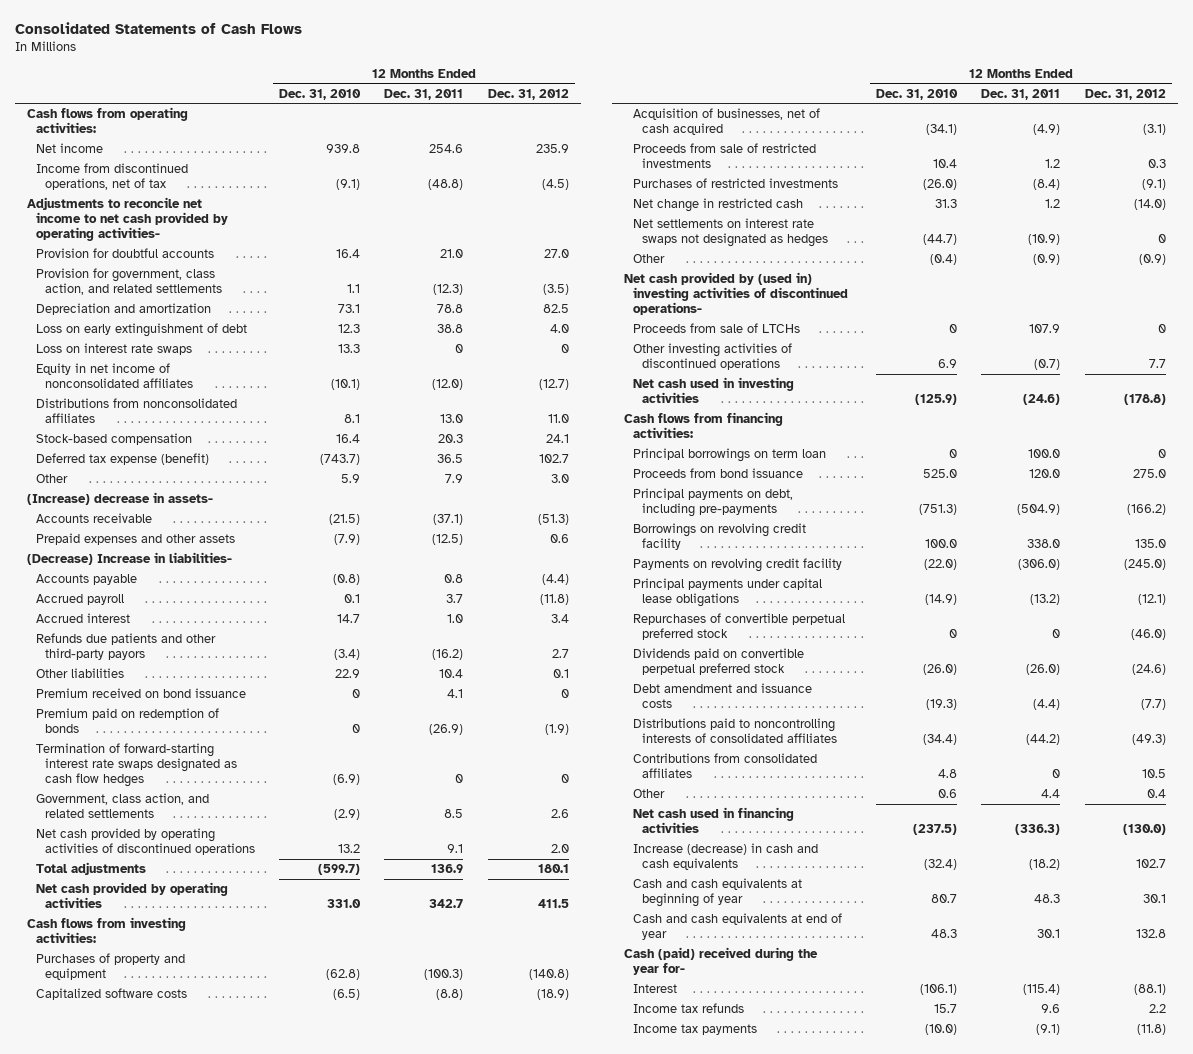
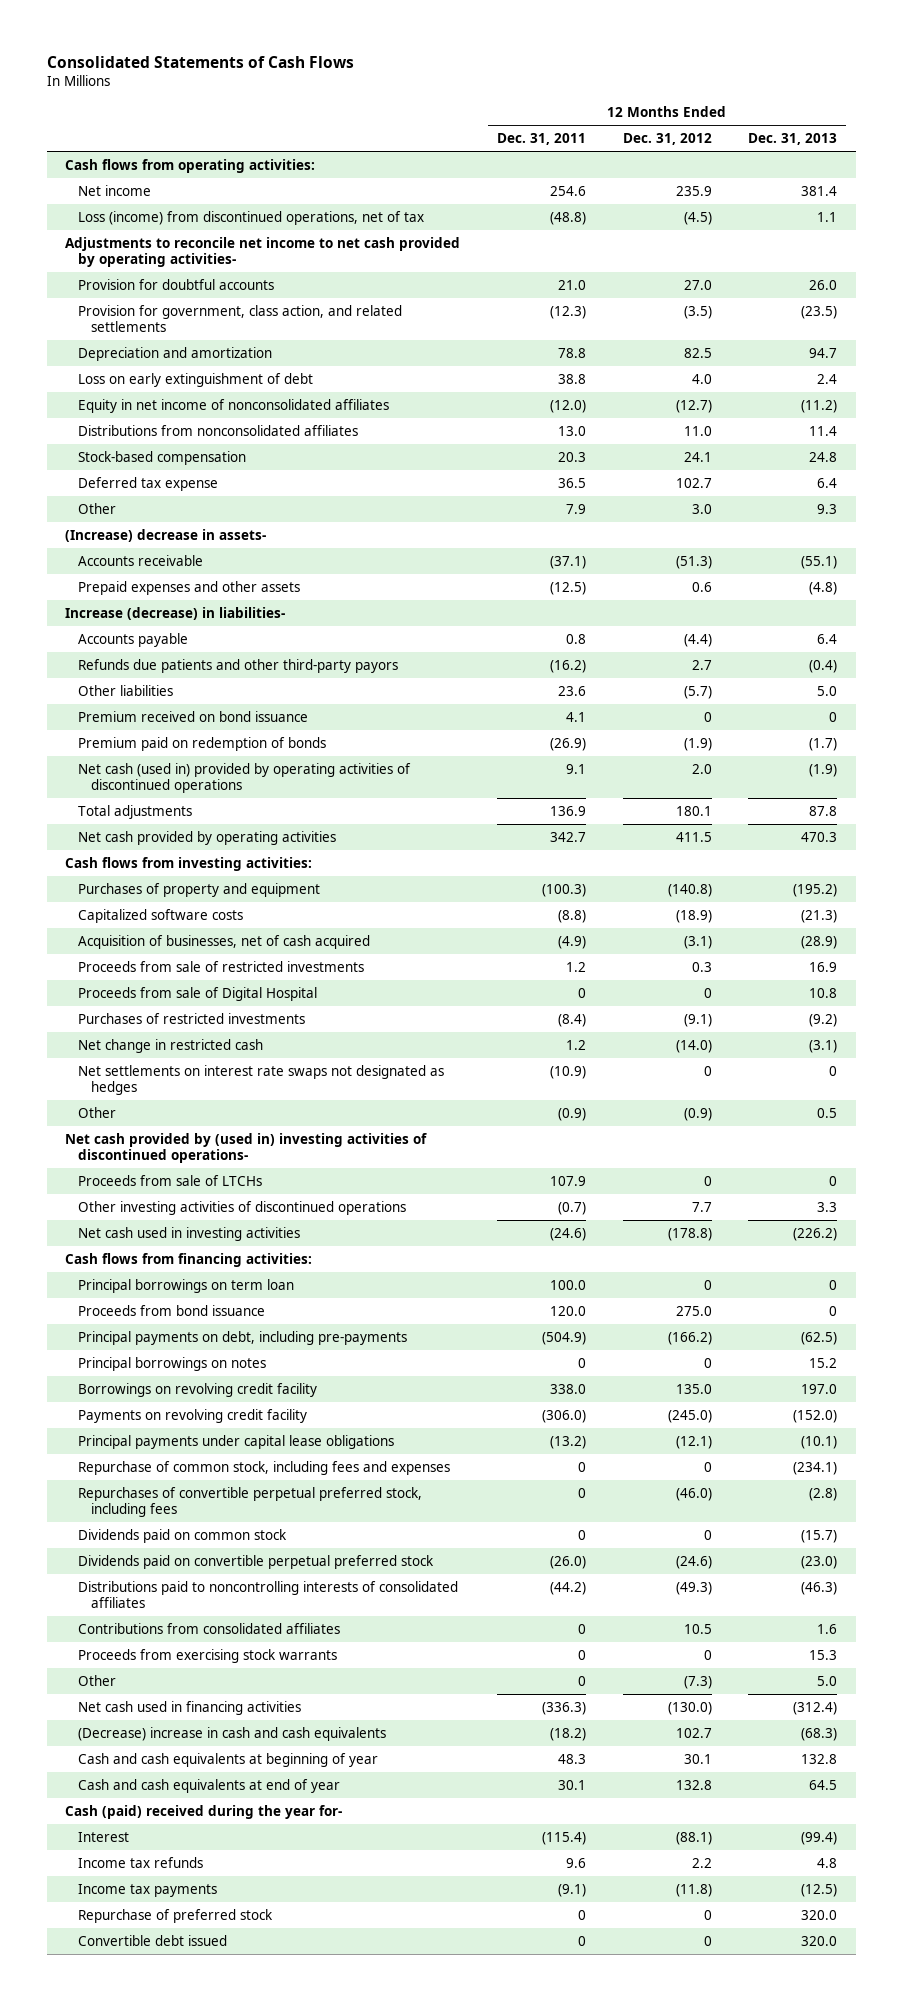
- | 12 Months Ended Dec. 31, 2010 | 12 Months Ended Dec. 31, 2011 | 12 Months Ended Dec. 31, 2012
+ | 12 Months Ended Dec. 31, 2011 | 12 Months Ended Dec. 31, 2012 | 12 Months Ended Dec. 31, 2013
- Income from discontinued operations, net of tax | (9.1) | (48.8) | (4.5)
+ Loss (income) from discontinued operations, net of tax | (48.8) | (4.5) | 1.1
- Loss on interest rate swaps | 13.3 | 0 | 0
- Deferred tax expense (benefit) | (743.7) | 36.5 | 102.7
+ Deferred tax expense | 36.5 | 102.7 | 6.4
- (Decrease) Increase in liabilities-
+ Increase (decrease) in liabilities-
- Accrued payroll | 0.1 | 3.7 | (11.8)
- Accrued interest | 14.7 | 1.0 | 3.4
- Other liabilities | 22.9 | 10.4 | 0.1
+ Other liabilities | 23.6 | (5.7) | 5.0
- Termination of forward-starting interest rate swaps designated as cash flow hedges | (6.9) | 0 | 0
- Government, class action, and related settlements | (2.9) | 8.5 | 2.6
- Net cash provided by operating activities of discontinued operations | 13.2 | 9.1 | 2.0
+ Net cash (used in) provided by operating activities of discontinued operations | 9.1 | 2.0 | (1.9)
+ Proceeds from sale of Digital Hospital | 0 | 0 | 10.8
+ Principal borrowings on notes | 0 | 0 | 15.2
- Repurchases of convertible perpetual preferred stock | 0 | 0 | (46.0)
+ Repurchase of common stock, including fees and expenses | 0 | 0 | (234.1)
+ Repurchases of convertible perpetual preferred stock, including fees | 0 | (46.0) | (2.8)
+ Dividends paid on common stock | 0 | 0 | (15.7)
- Debt amendment and issuance costs | (19.3) | (4.4) | (7.7)
- Other | 0.6 | 4.4 | 0.4
+ Proceeds from exercising stock warrants | 0 | 0 | 15.3
+ Other | 0 | (7.3) | 5.0
- Increase (decrease) in cash and cash equivalents | (32.4) | (18.2) | 102.7
+ (Decrease) increase in cash and cash equivalents | (18.2) | 102.7 | (68.3)
+ Repurchase of preferred stock | 0 | 0 | 320.0
+ Convertible debt issued | 0 | 0 | 320.0

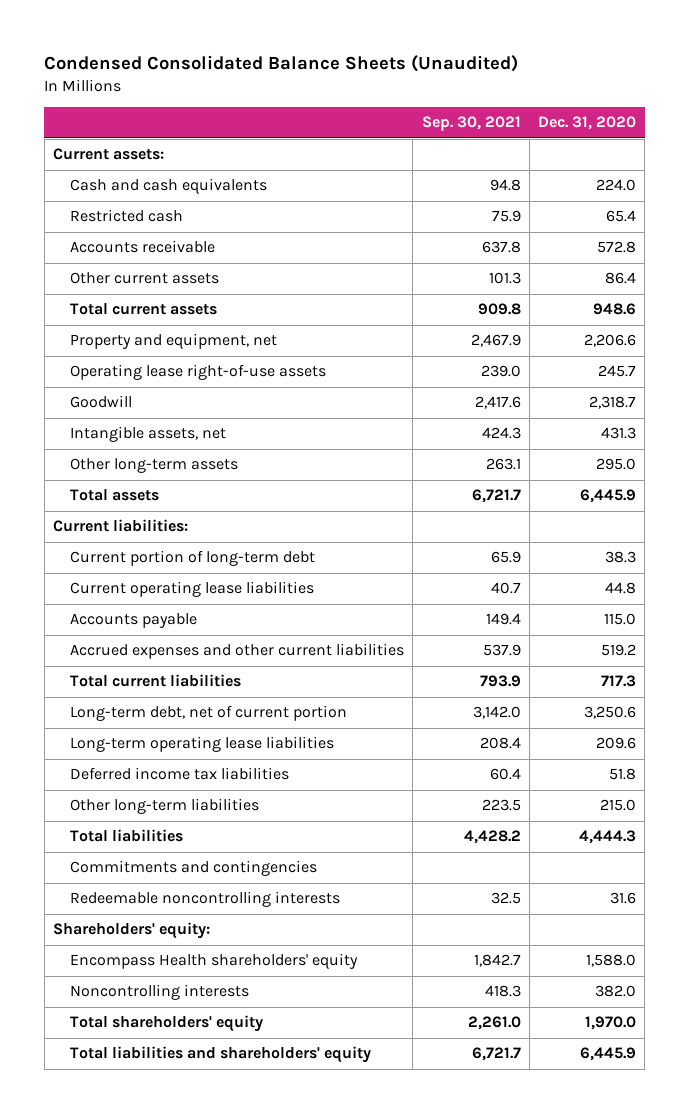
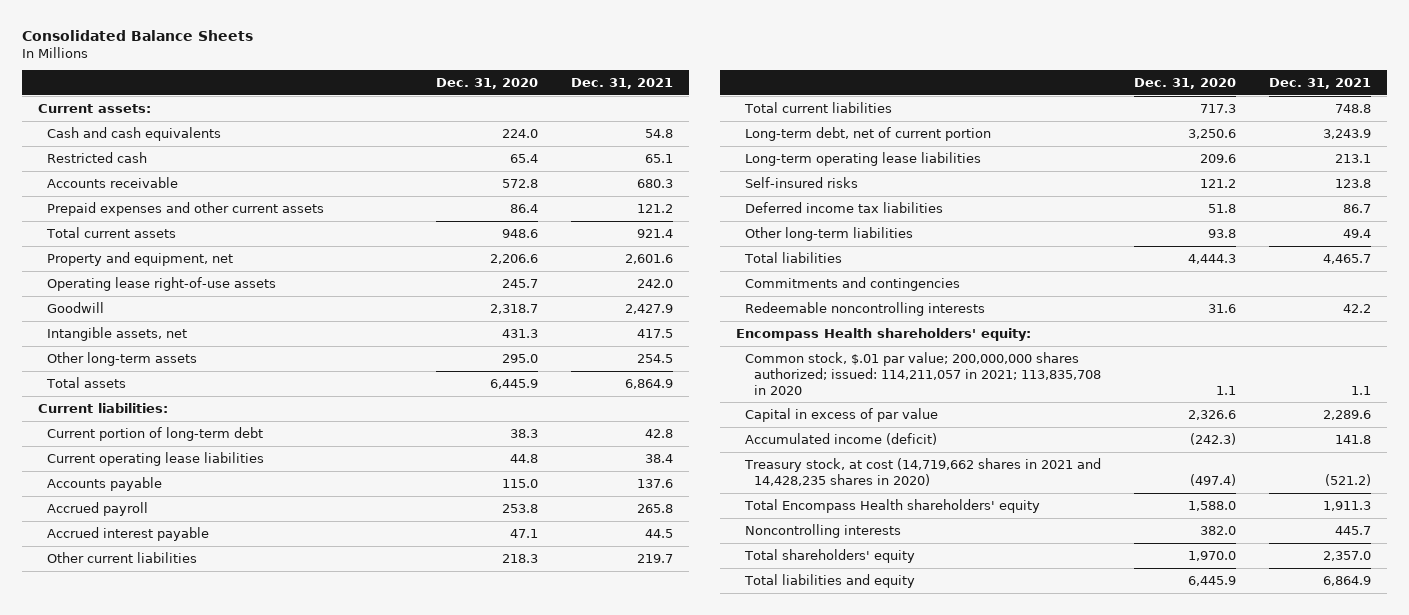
- Condensed Consolidated Balance Sheets (Unaudited)
+ Consolidated Balance Sheets
- | Sep. 30, 2021 | Dec. 31, 2020
+ | Dec. 31, 2020 | Dec. 31, 2021
- Other current assets | 101.3 | 86.4
+ Prepaid expenses and other current assets | 86.4 | 121.2
- Accrued expenses and other current liabilities | 537.9 | 519.2
+ Accrued payroll | 253.8 | 265.8
+ Accrued interest payable | 47.1 | 44.5
+ Other current liabilities | 218.3 | 219.7
+ Self-insured risks | 121.2 | 123.8
- Other long-term liabilities | 223.5 | 215.0
+ Other long-term liabilities | 93.8 | 49.4
- Shareholders' equity:
- Encompass Health shareholders' equity | 1,842.7 | 1,588.0
+ Encompass Health shareholders' equity:
+ Common stock, $.01 par value; 200,000,000 shares authorized; issued: 114,211,057 in 2021; 113,835,708 in 2020 | 1.1 | 1.1
+ Capital in excess of par value | 2,326.6 | 2,289.6
+ Accumulated income (deficit) | (242.3) | 141.8
+ Treasury stock, at cost (14,719,662 shares in 2021 and 14,428,235 shares in 2020) | (497.4) | (521.2)
+ Total Encompass Health shareholders' equity | 1,588.0 | 1,911.3
- Total liabilities and shareholders' equity | 6,721.7 | 6,445.9
+ Total liabilities and equity | 6,445.9 | 6,864.9

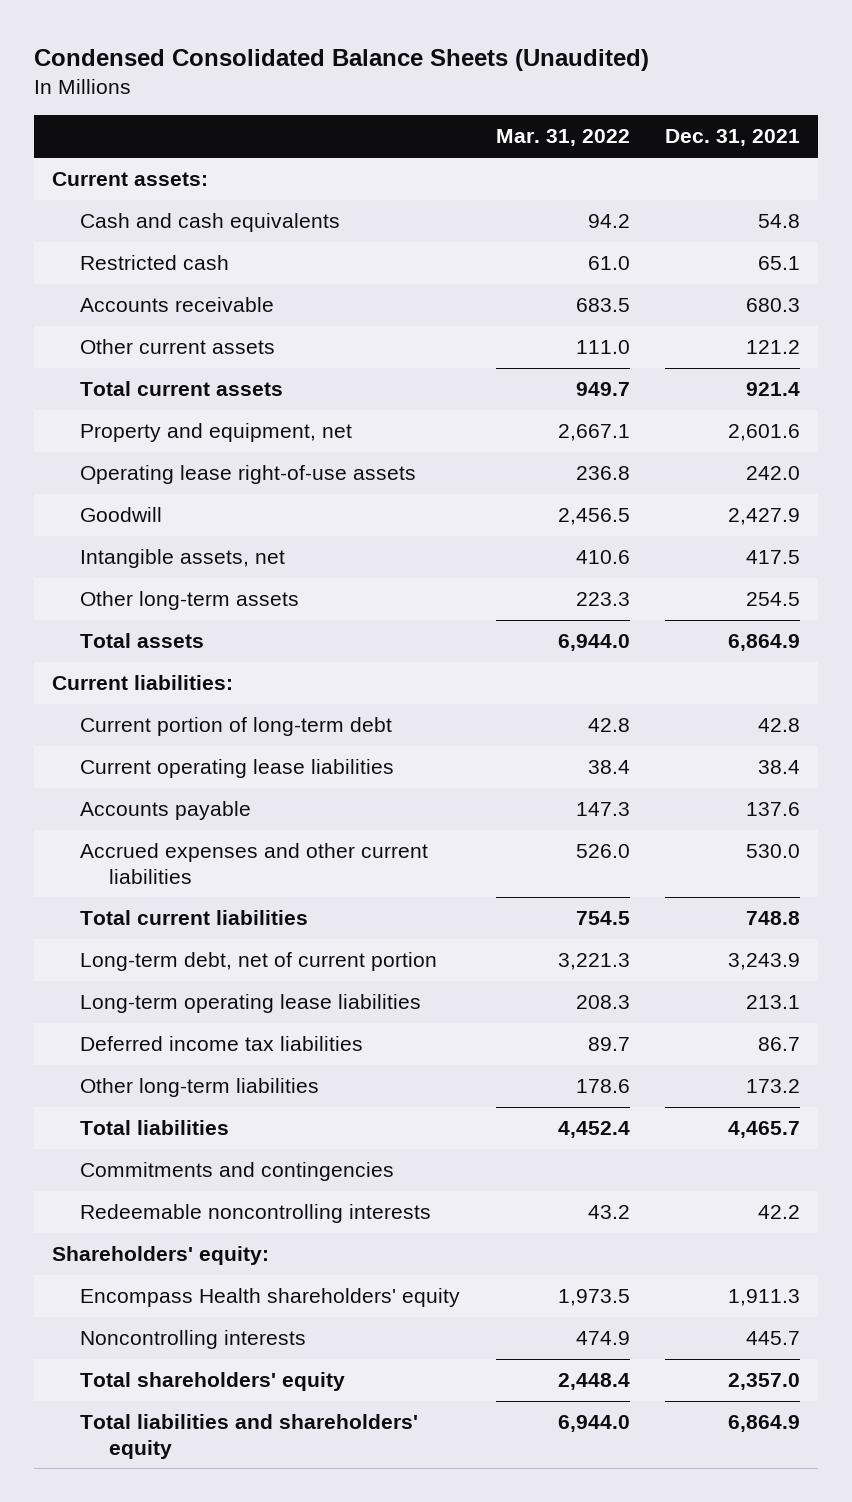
- Consolidated Balance Sheets
+ Condensed Consolidated Balance Sheets (Unaudited)
- | Dec. 31, 2020 | Dec. 31, 2021
+ | Mar. 31, 2022 | Dec. 31, 2021
- Prepaid expenses and other current assets | 86.4 | 121.2
+ Other current assets | 111.0 | 121.2
- Accrued payroll | 253.8 | 265.8
- Accrued interest payable | 47.1 | 44.5
- Other current liabilities | 218.3 | 219.7
+ Accrued expenses and other current liabilities | 526.0 | 530.0
- Self-insured risks | 121.2 | 123.8
- Other long-term liabilities | 93.8 | 49.4
+ Other long-term liabilities | 178.6 | 173.2
- Encompass Health shareholders' equity:
- Common stock, $.01 par value; 200,000,000 shares authorized; issued: 114,211,057 in 2021; 113,835,708 in 2020 | 1.1 | 1.1
- Capital in excess of par value | 2,326.6 | 2,289.6
- Accumulated income (deficit) | (242.3) | 141.8
- Treasury stock, at cost (14,719,662 shares in 2021 and 14,428,235 shares in 2020) | (497.4) | (521.2)
- Total Encompass Health shareholders' equity | 1,588.0 | 1,911.3
+ Shareholders' equity:
+ Encompass Health shareholders' equity | 1,973.5 | 1,911.3
- Total liabilities and equity | 6,445.9 | 6,864.9
+ Total liabilities and shareholders' equity | 6,944.0 | 6,864.9

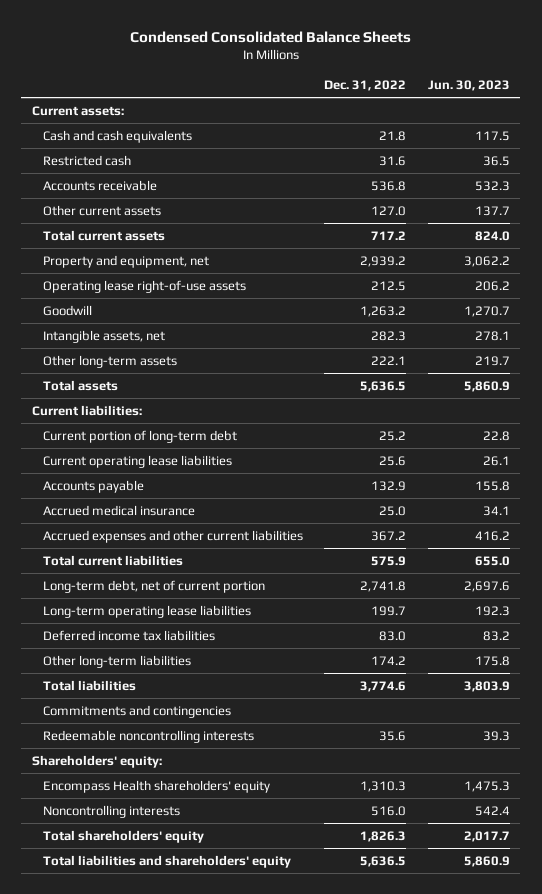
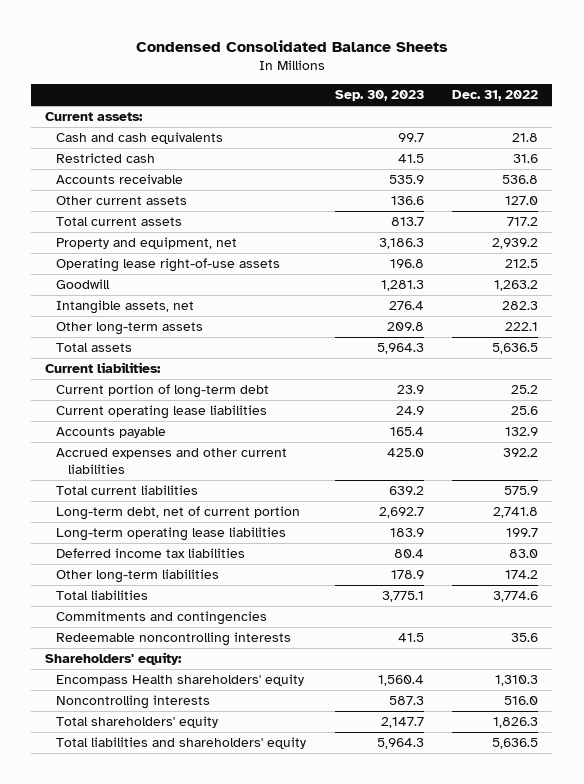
- | Dec. 31, 2022 | Jun. 30, 2023
+ | Sep. 30, 2023 | Dec. 31, 2022
- Accrued medical insurance | 25.0 | 34.1
- Accrued expenses and other current liabilities | 367.2 | 416.2
+ Accrued expenses and other current liabilities | 425.0 | 392.2

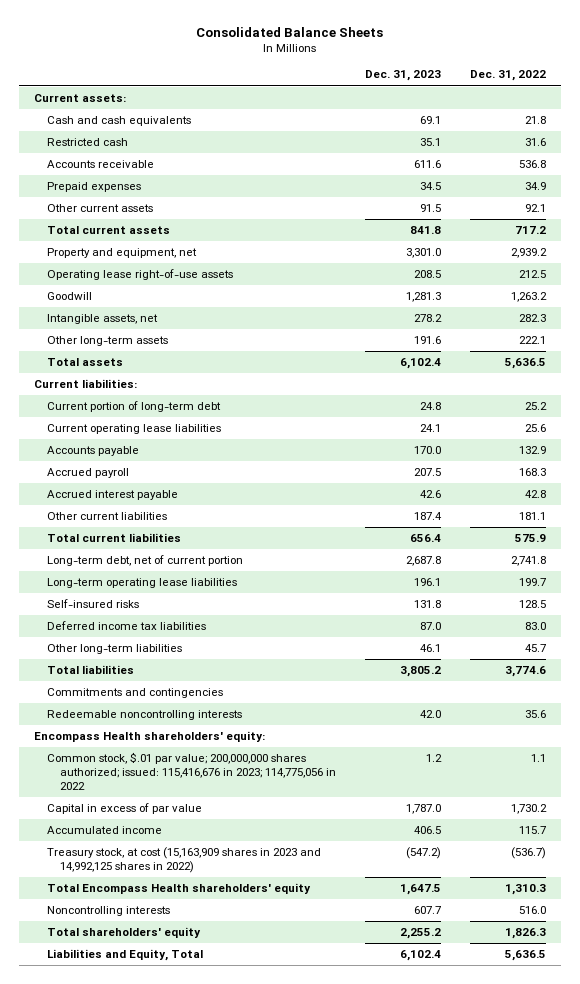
- Condensed Consolidated Balance Sheets
+ Consolidated Balance Sheets
- | Sep. 30, 2023 | Dec. 31, 2022
+ | Dec. 31, 2023 | Dec. 31, 2022
- Other current assets | 136.6 | 127.0
+ Prepaid expenses | 34.5 | 34.9
+ Other current assets | 91.5 | 92.1
- Accrued expenses and other current liabilities | 425.0 | 392.2
+ Accrued payroll | 207.5 | 168.3
+ Accrued interest payable | 42.6 | 42.8
+ Other current liabilities | 187.4 | 181.1
+ Self-insured risks | 131.8 | 128.5
- Other long-term liabilities | 178.9 | 174.2
+ Other long-term liabilities | 46.1 | 45.7
- Shareholders' equity:
- Encompass Health shareholders' equity | 1,560.4 | 1,310.3
+ Encompass Health shareholders' equity:
+ Common stock, $.01 par value; 200,000,000 shares authorized; issued: 115,416,676 in 2023; 114,775,056 in 2022 | 1.2 | 1.1
+ Capital in excess of par value | 1,787.0 | 1,730.2
+ Accumulated income | 406.5 | 115.7
+ Treasury stock, at cost (15,163,909 shares in 2023 and 14,992,125 shares in 2022) | (547.2) | (536.7)
+ Total Encompass Health shareholders' equity | 1,647.5 | 1,310.3
- Total liabilities and shareholders' equity | 5,964.3 | 5,636.5
+ Liabilities and Equity, Total | 6,102.4 | 5,636.5

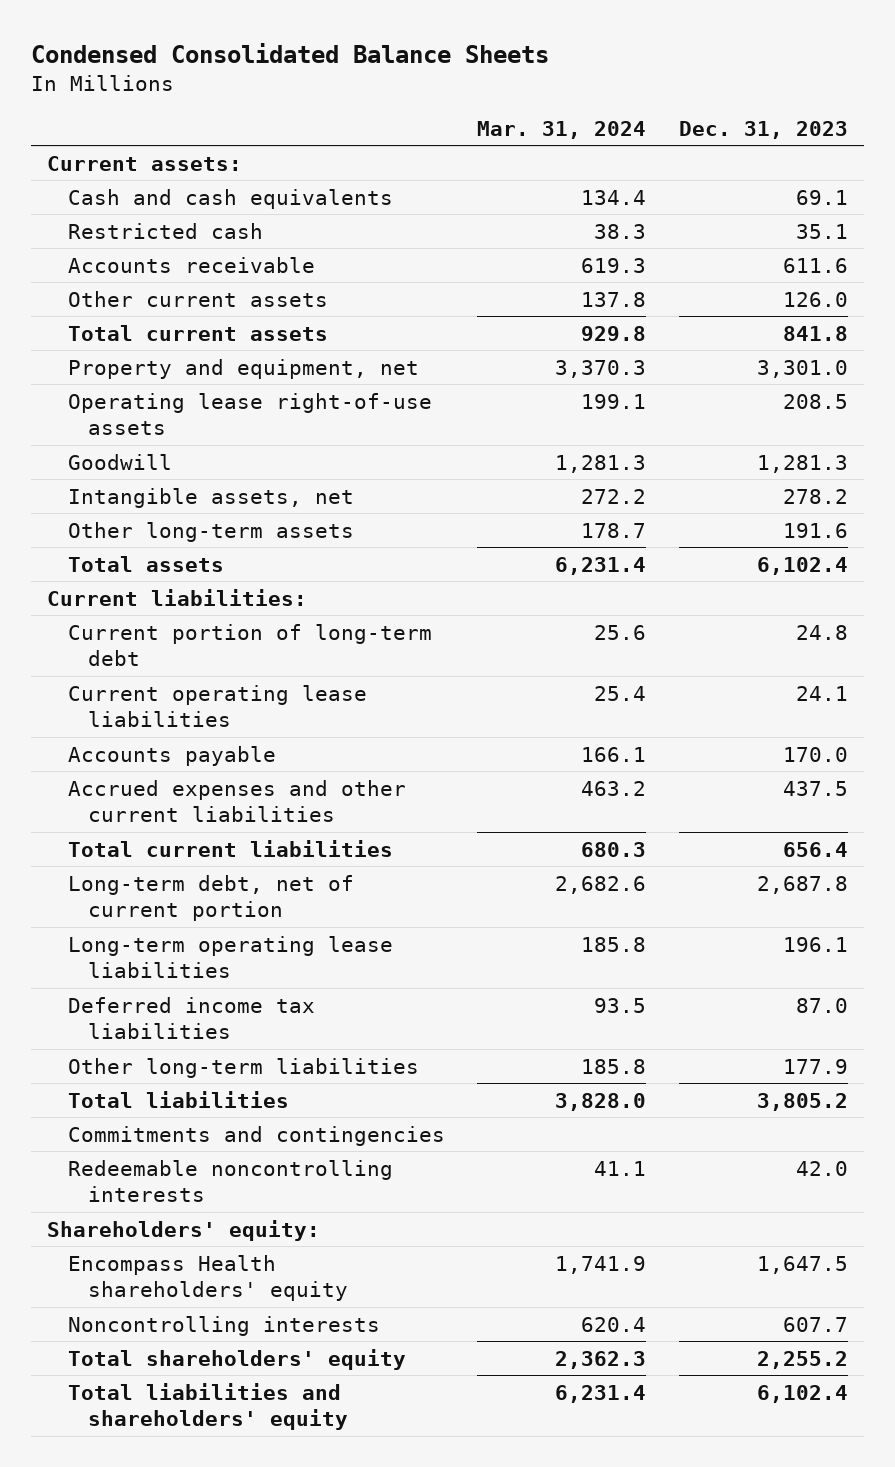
- Consolidated Balance Sheets
+ Condensed Consolidated Balance Sheets
- | Dec. 31, 2023 | Dec. 31, 2022
+ | Mar. 31, 2024 | Dec. 31, 2023
- Prepaid expenses | 34.5 | 34.9
- Other current assets | 91.5 | 92.1
+ Other current assets | 137.8 | 126.0
- Accrued payroll | 207.5 | 168.3
- Accrued interest payable | 42.6 | 42.8
- Other current liabilities | 187.4 | 181.1
+ Accrued expenses and other current liabilities | 463.2 | 437.5
- Self-insured risks | 131.8 | 128.5
- Other long-term liabilities | 46.1 | 45.7
+ Other long-term liabilities | 185.8 | 177.9
- Encompass Health shareholders' equity:
- Common stock, $.01 par value; 200,000,000 shares authorized; issued: 115,416,676 in 2023; 114,775,056 in 2022 | 1.2 | 1.1
- Capital in excess of par value | 1,787.0 | 1,730.2
- Accumulated income | 406.5 | 115.7
- Treasury stock, at cost (15,163,909 shares in 2023 and 14,992,125 shares in 2022) | (547.2) | (536.7)
- Total Encompass Health shareholders' equity | 1,647.5 | 1,310.3
+ Shareholders' equity:
+ Encompass Health shareholders' equity | 1,741.9 | 1,647.5
- Liabilities and Equity, Total | 6,102.4 | 5,636.5
+ Total liabilities and shareholders' equity | 6,231.4 | 6,102.4

